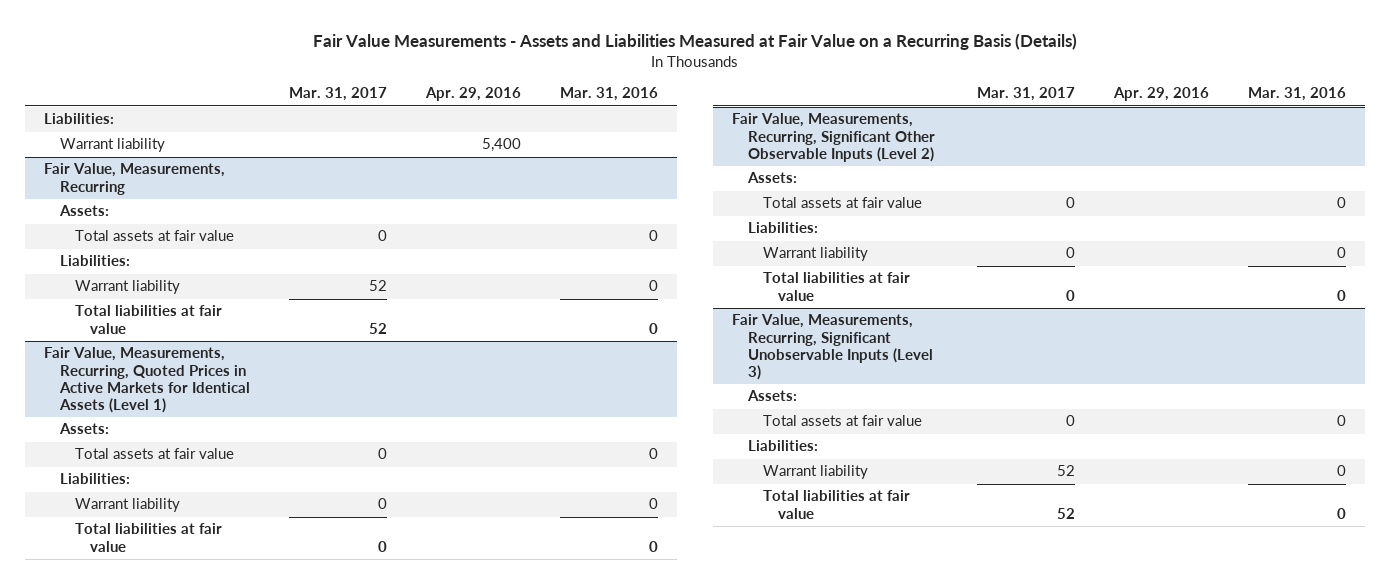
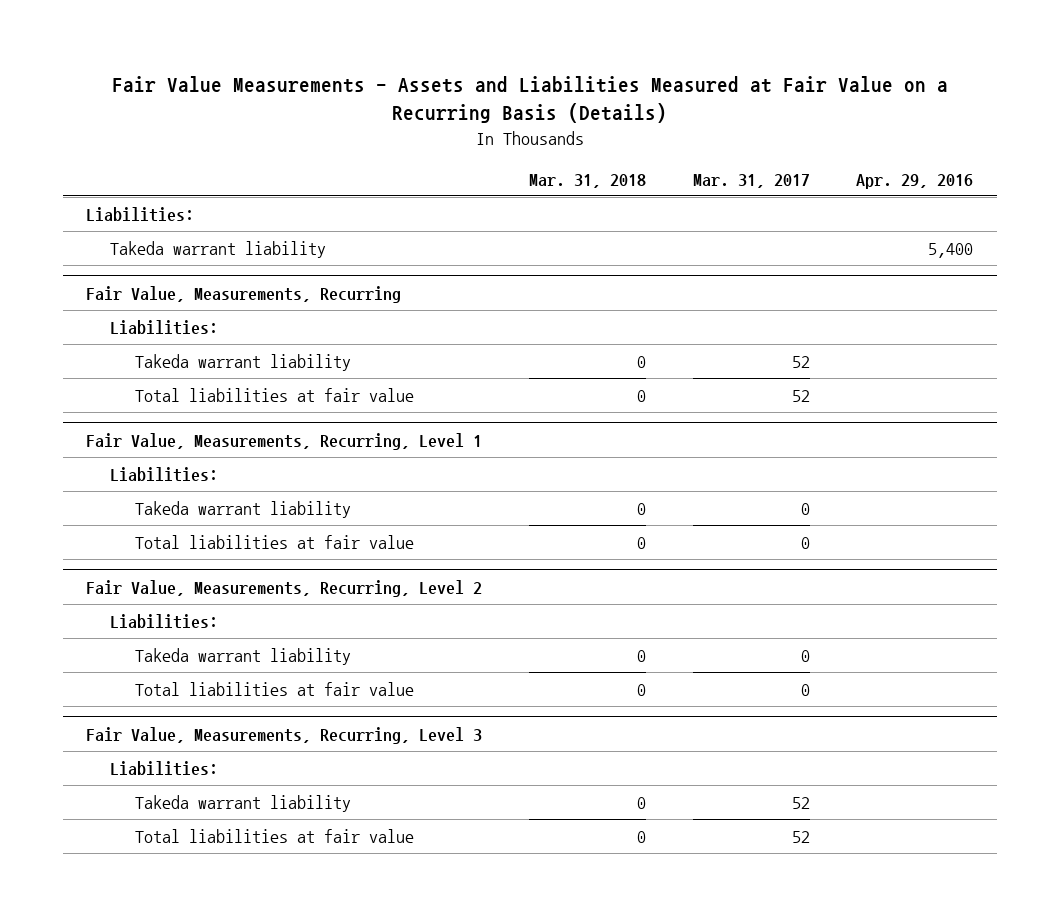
- | Mar. 31, 2017 | Apr. 29, 2016 | Mar. 31, 2016
+ | Mar. 31, 2018 | Mar. 31, 2017 | Apr. 29, 2016
- Warrant liability | | 5,400 |
+ Takeda warrant liability | | | 5,400
@ Fair Value, Measurements, Recurring
- Assets:
- Total assets at fair value | 0 | | 0
- Warrant liability | 52 | | 0
+ Takeda warrant liability | 0 | 52 |
- Fair Value, Measurements, Recurring, Quoted Prices in Active Markets for Identical Assets (Level 1)
- Assets:
- Total assets at fair value | 0 | | 0
+ Fair Value, Measurements, Recurring, Level 1
- Warrant liability | 0 | | 0
+ Takeda warrant liability | 0 | 0 |
- Fair Value, Measurements, Recurring, Significant Other Observable Inputs (Level 2)
- Assets:
- Total assets at fair value | 0 | | 0
+ Fair Value, Measurements, Recurring, Level 2
- Warrant liability | 0 | | 0
+ Takeda warrant liability | 0 | 0 |
- Fair Value, Measurements, Recurring, Significant Unobservable Inputs (Level 3)
- Assets:
- Total assets at fair value | 0 | | 0
+ Fair Value, Measurements, Recurring, Level 3
- Warrant liability | 52 | | 0
+ Takeda warrant liability | 0 | 52 |

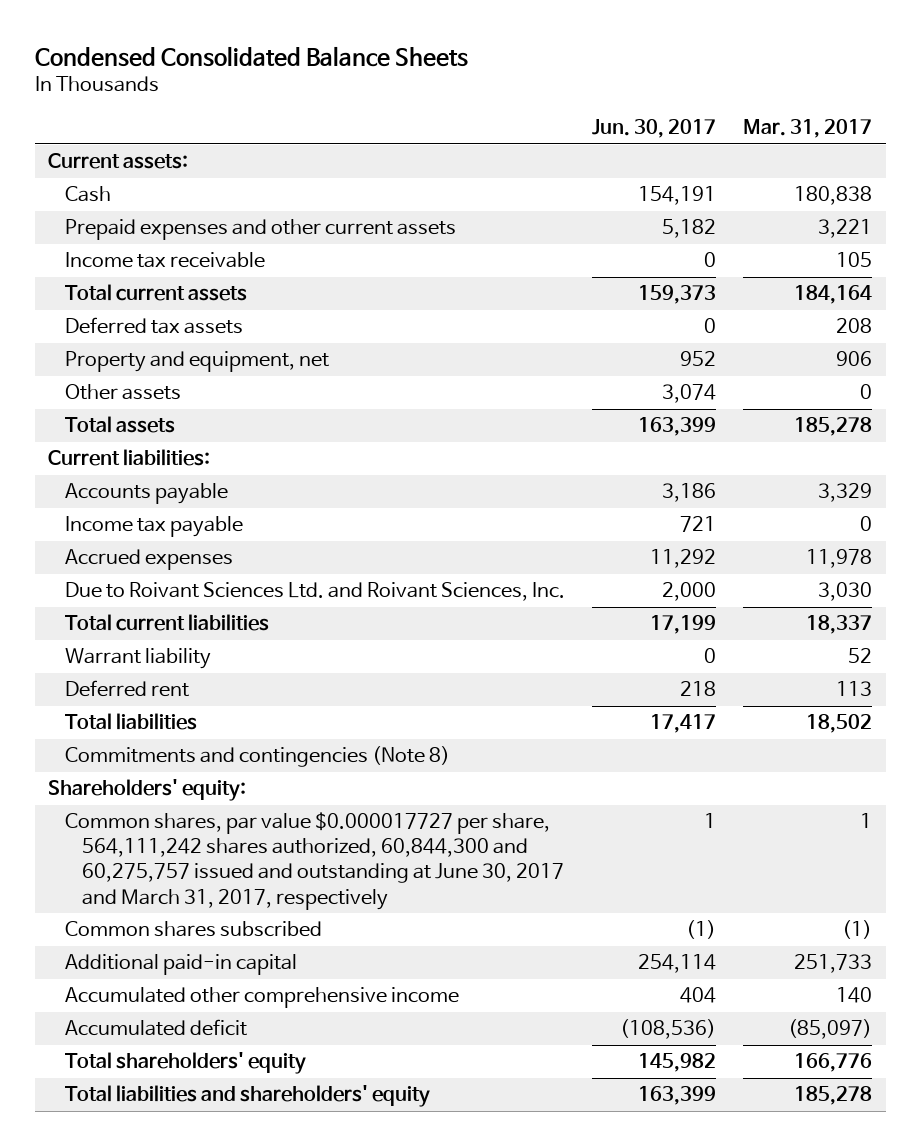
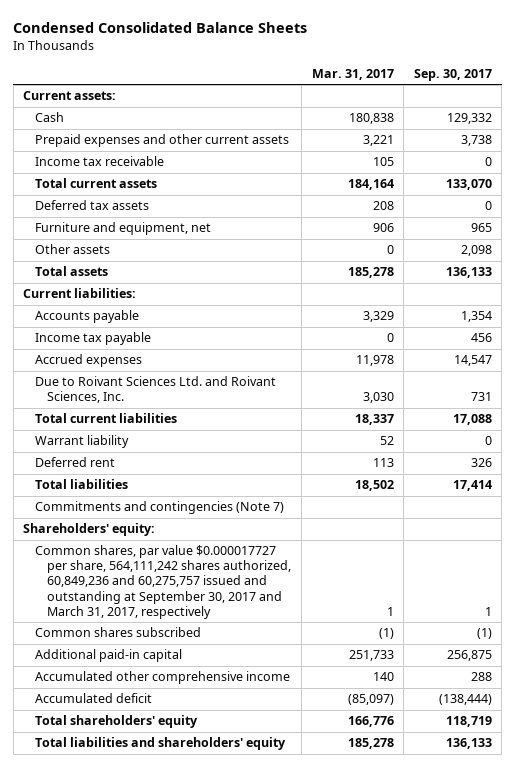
- | Jun. 30, 2017 | Mar. 31, 2017
+ | Mar. 31, 2017 | Sep. 30, 2017
- Property and equipment, net | 952 | 906
+ Furniture and equipment, net | 906 | 965
- Commitments and contingencies (Note 8)
+ Commitments and contingencies (Note 7)
- Common shares, par value $0.000017727 per share, 564,111,242 shares authorized, 60,844,300 and 60,275,757 issued and outstanding at June 30, 2017 and March 31, 2017, respectively | 1 | 1
+ Common shares, par value $0.000017727 per share, 564,111,242 shares authorized, 60,849,236 and 60,275,757 issued and outstanding at September 30, 2017 and March 31, 2017, respectively | 1 | 1

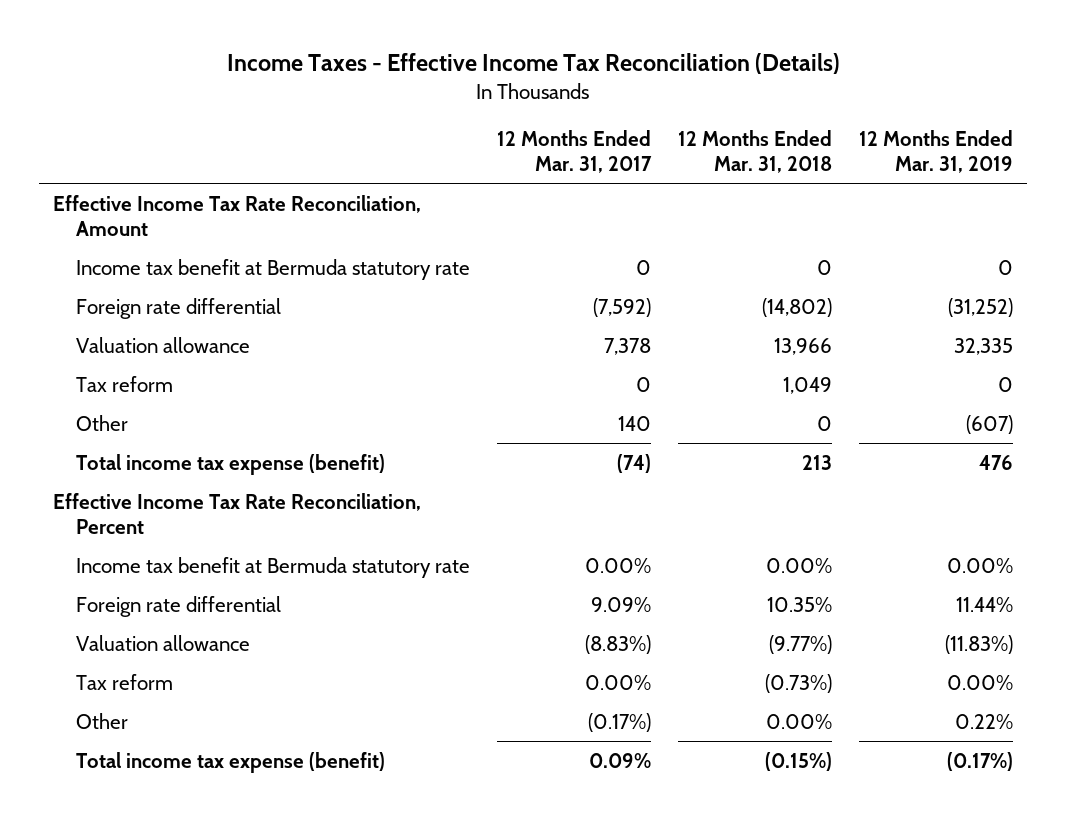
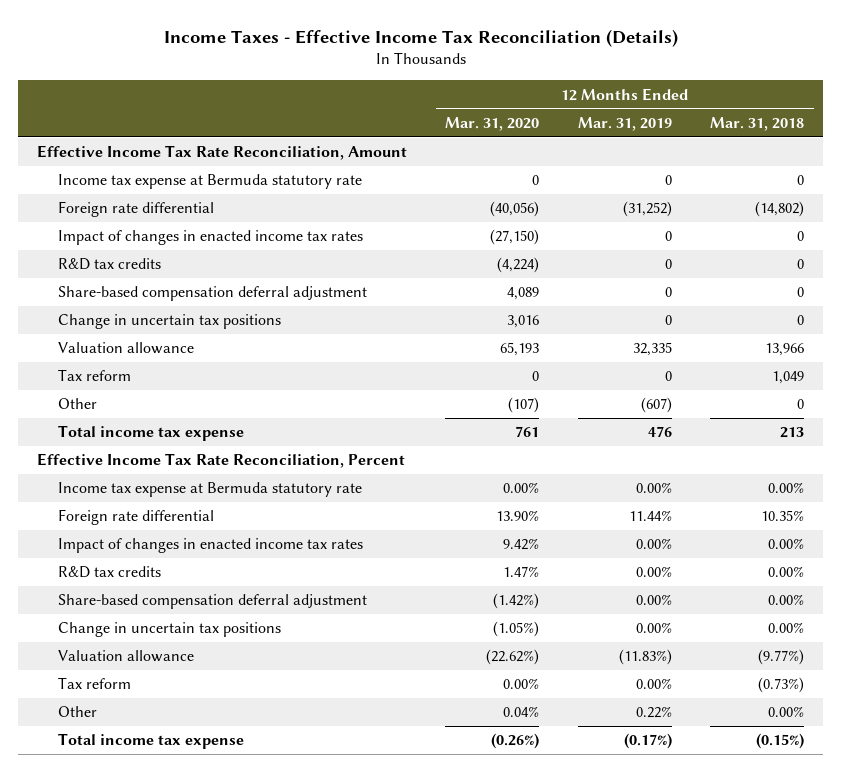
- | 12 Months Ended Mar. 31, 2017 | 12 Months Ended Mar. 31, 2018 | 12 Months Ended Mar. 31, 2019
+ | 12 Months Ended Mar. 31, 2020 | 12 Months Ended Mar. 31, 2019 | 12 Months Ended Mar. 31, 2018
- Income tax benefit at Bermuda statutory rate | 0 | 0 | 0
+ Income tax expense at Bermuda statutory rate | 0 | 0 | 0
+ Impact of changes in enacted income tax rates | (27,150) | 0 | 0
+ R&D tax credits | (4,224) | 0 | 0
+ Share-based compensation deferral adjustment | 4,089 | 0 | 0
+ Change in uncertain tax positions | 3,016 | 0 | 0
- Total income tax expense (benefit) | (74) | 213 | 476
+ Total income tax expense | 761 | 476 | 213
- Income tax benefit at Bermuda statutory rate | 0.00% | 0.00% | 0.00%
+ Income tax expense at Bermuda statutory rate | 0.00% | 0.00% | 0.00%
+ Impact of changes in enacted income tax rates | 9.42% | 0.00% | 0.00%
+ R&D tax credits | 1.47% | 0.00% | 0.00%
+ Share-based compensation deferral adjustment | (1.42%) | 0.00% | 0.00%
+ Change in uncertain tax positions | (1.05%) | 0.00% | 0.00%
- Total income tax expense (benefit) | 0.09% | (0.15%) | (0.17%)
+ Total income tax expense | (0.26%) | (0.17%) | (0.15%)

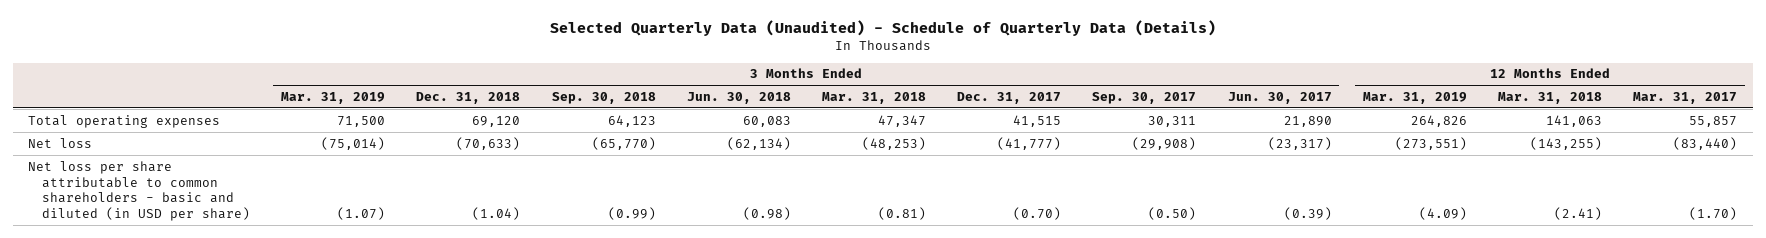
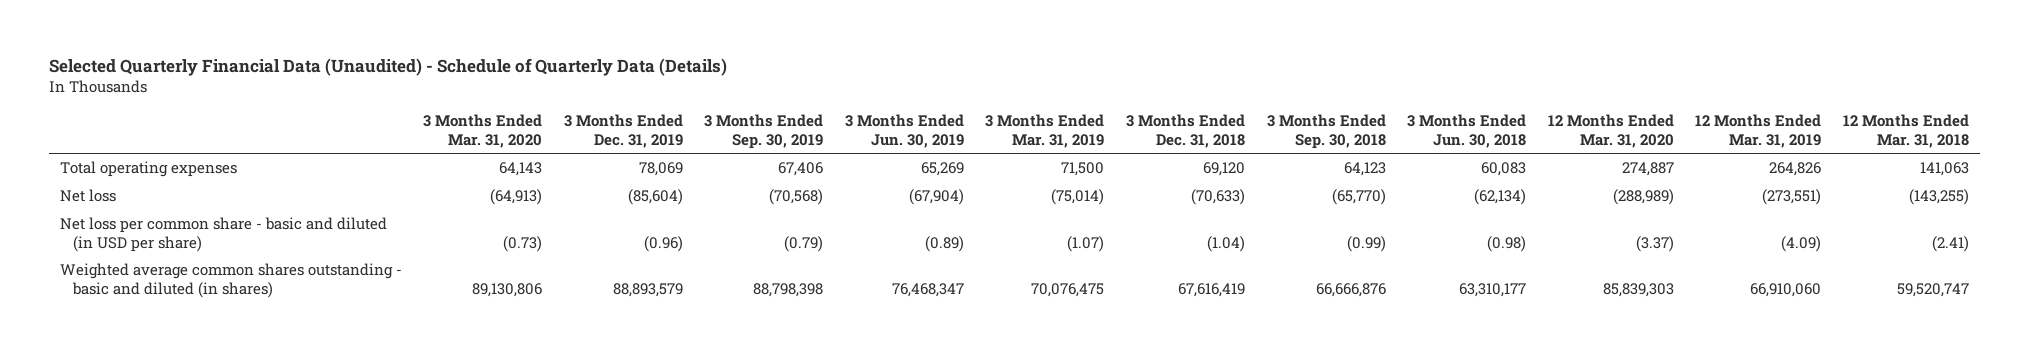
- Selected Quarterly Data (Unaudited) - Schedule of Quarterly Data (Details)
+ Selected Quarterly Financial Data (Unaudited) - Schedule of Quarterly Data (Details)
- | 3 Months Ended Mar. 31, 2019 | 3 Months Ended Dec. 31, 2018 | 3 Months Ended Sep. 30, 2018 | 3 Months Ended Jun. 30, 2018 | 3 Months Ended Mar. 31, 2018 | 3 Months Ended Dec. 31, 2017 | 3 Months Ended Sep. 30, 2017 | 3 Months Ended Jun. 30, 2017 | 12 Months Ended Mar. 31, 2019 | 12 Months Ended Mar. 31, 2018 | 12 Months Ended Mar. 31, 2017
+ | 3 Months Ended Mar. 31, 2020 | 3 Months Ended Dec. 31, 2019 | 3 Months Ended Sep. 30, 2019 | 3 Months Ended Jun. 30, 2019 | 3 Months Ended Mar. 31, 2019 | 3 Months Ended Dec. 31, 2018 | 3 Months Ended Sep. 30, 2018 | 3 Months Ended Jun. 30, 2018 | 12 Months Ended Mar. 31, 2020 | 12 Months Ended Mar. 31, 2019 | 12 Months Ended Mar. 31, 2018
- Net loss per share attributable to common shareholders - basic and diluted (in USD per share) | (1.07) | (1.04) | (0.99) | (0.98) | (0.81) | (0.70) | (0.50) | (0.39) | (4.09) | (2.41) | (1.70)
+ Net loss per common share - basic and diluted (in USD per share) | (0.73) | (0.96) | (0.79) | (0.89) | (1.07) | (1.04) | (0.99) | (0.98) | (3.37) | (4.09) | (2.41)
+ Weighted average common shares outstanding - basic and diluted (in shares) | 89,130,806 | 88,893,579 | 88,798,398 | 76,468,347 | 70,076,475 | 67,616,419 | 66,666,876 | 63,310,177 | 85,839,303 | 66,910,060 | 59,520,747

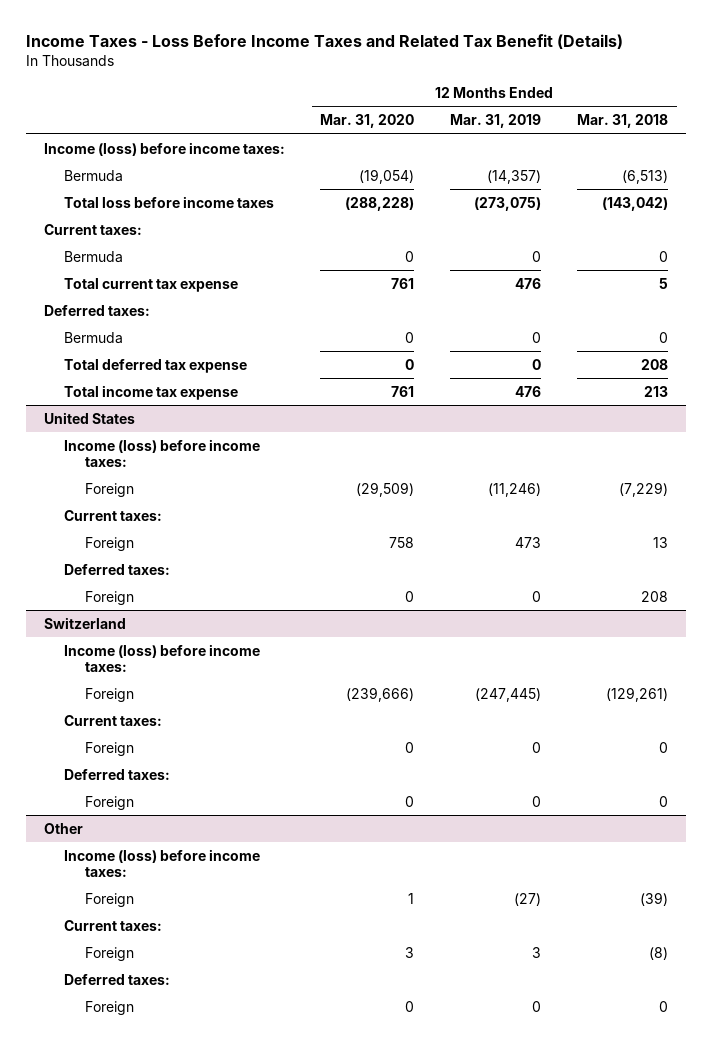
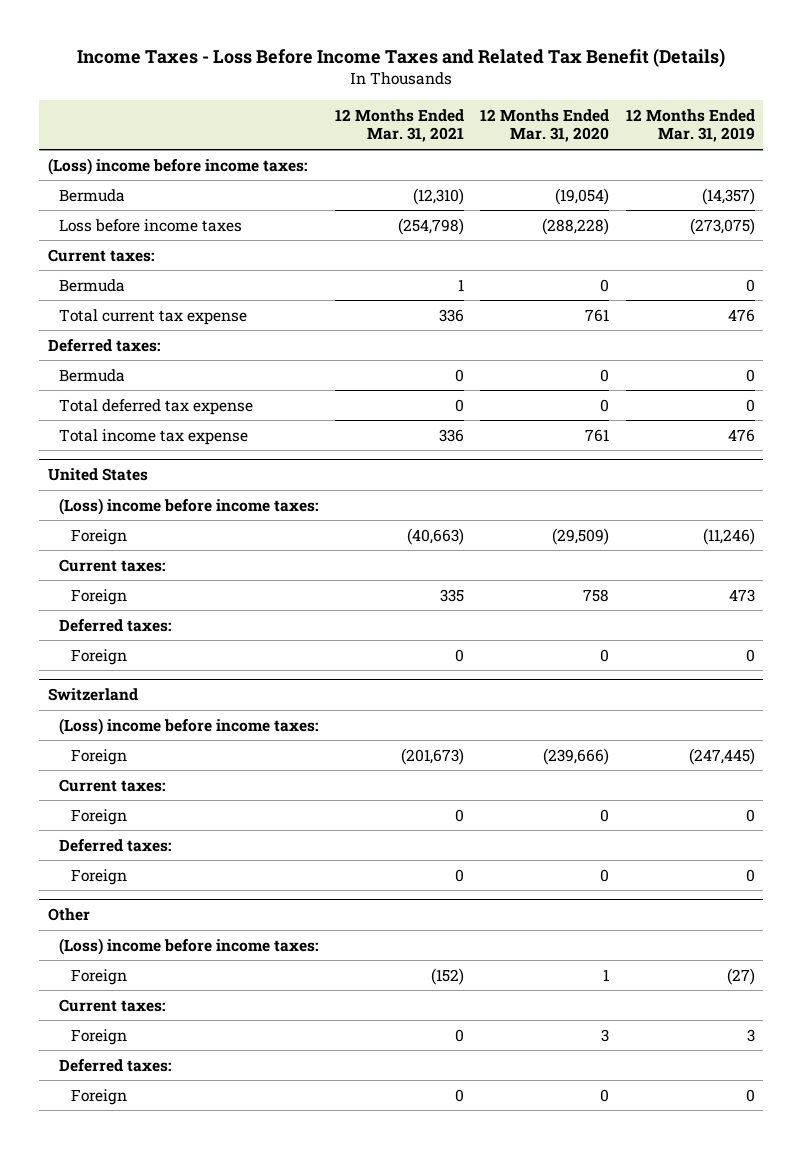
- | 12 Months Ended Mar. 31, 2020 | 12 Months Ended Mar. 31, 2019 | 12 Months Ended Mar. 31, 2018
+ | 12 Months Ended Mar. 31, 2021 | 12 Months Ended Mar. 31, 2020 | 12 Months Ended Mar. 31, 2019
- Income (loss) before income taxes:
+ (Loss) income before income taxes:
- Total loss before income taxes | (288,228) | (273,075) | (143,042)
+ Loss before income taxes | (254,798) | (288,228) | (273,075)
@ United States
- Income (loss) before income taxes:
+ (Loss) income before income taxes:
@ Switzerland
- Income (loss) before income taxes:
+ (Loss) income before income taxes:
@ Other
- Income (loss) before income taxes:
+ (Loss) income before income taxes:

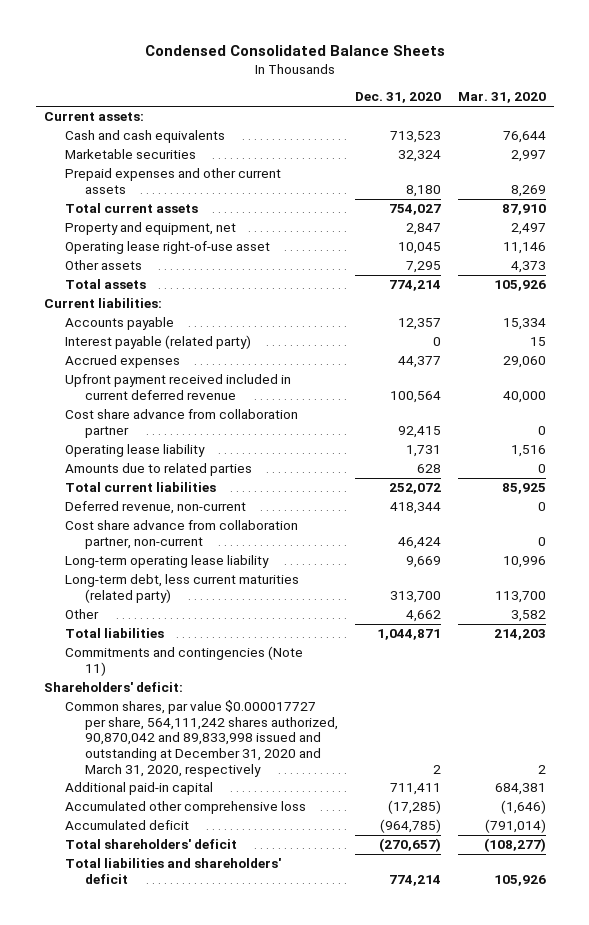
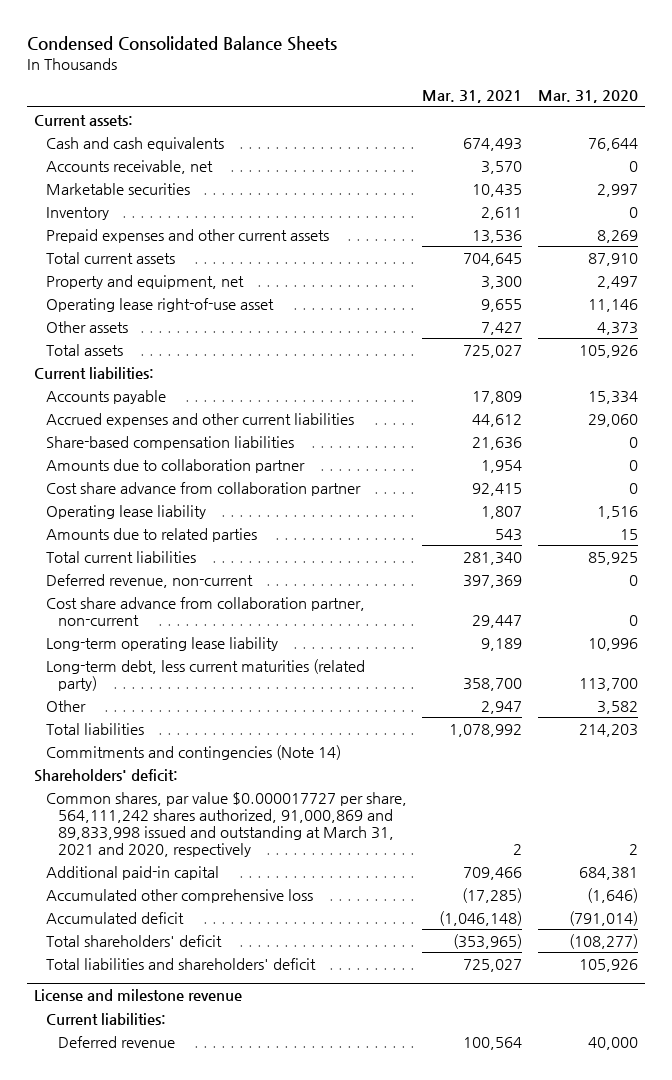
- | Dec. 31, 2020 | Mar. 31, 2020
+ | Mar. 31, 2021 | Mar. 31, 2020
+ Accounts receivable, net | 3,570 | 0
+ Inventory | 2,611 | 0
- Interest payable (related party) | 0 | 15
- Accrued expenses | 44,377 | 29,060
- Upfront payment received included in current deferred revenue | 100,564 | 40,000
+ Accrued expenses and other current liabilities | 44,612 | 29,060
+ Share-based compensation liabilities | 21,636 | 0
+ Amounts due to collaboration partner | 1,954 | 0
- Amounts due to related parties | 628 | 0
+ Amounts due to related parties | 543 | 15
- Commitments and contingencies (Note 11)
+ Commitments and contingencies (Note 14)
- Common shares, par value $0.000017727 per share, 564,111,242 shares authorized, 90,870,042 and 89,833,998 issued and outstanding at December 31, 2020 and March 31, 2020, respectively | 2 | 2
+ Common shares, par value $0.000017727 per share, 564,111,242 shares authorized, 91,000,869 and 89,833,998 issued and outstanding at March 31, 2021 and 2020, respectively | 2 | 2
+ License and milestone revenue
+ Current liabilities:
+ Deferred revenue | 100,564 | 40,000

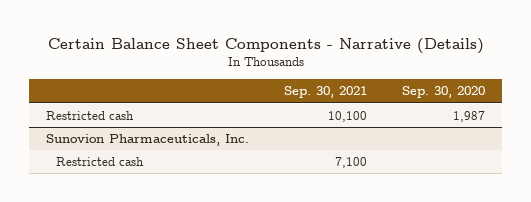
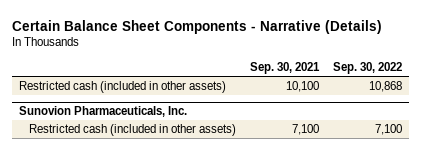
- | Sep. 30, 2021 | Sep. 30, 2020
+ | Sep. 30, 2021 | Sep. 30, 2022
- Restricted cash | 10,100 | 1,987
+ Restricted cash (included in other assets) | 10,100 | 10,868
@ Sunovion Pharmaceuticals, Inc.
- Restricted cash | 7,100 |
+ Restricted cash (included in other assets) | 7,100 | 7,100

